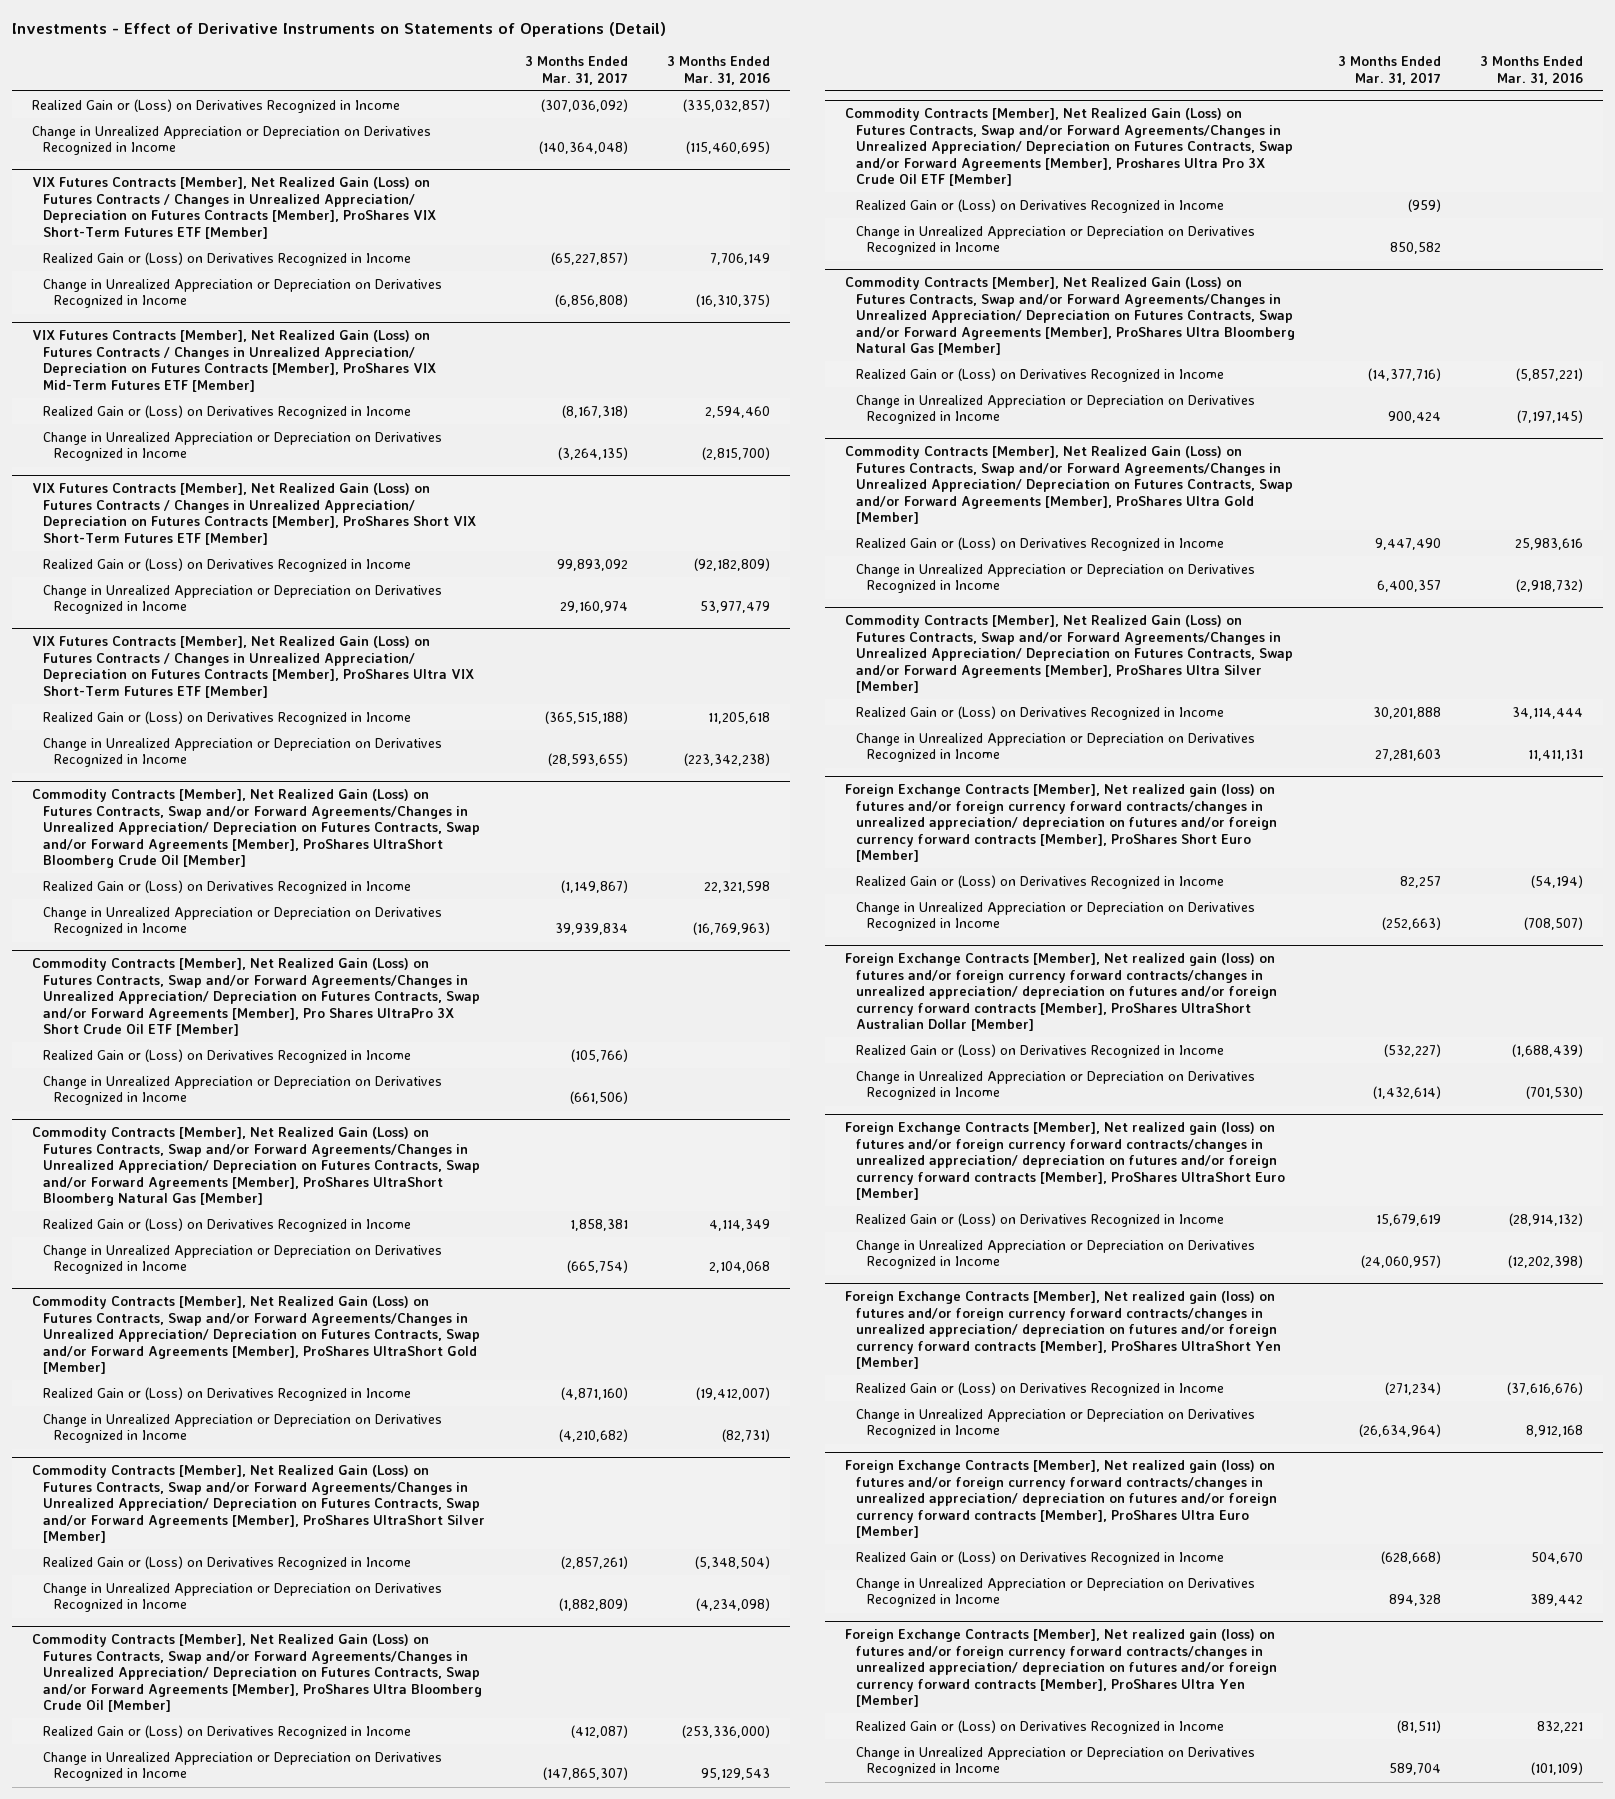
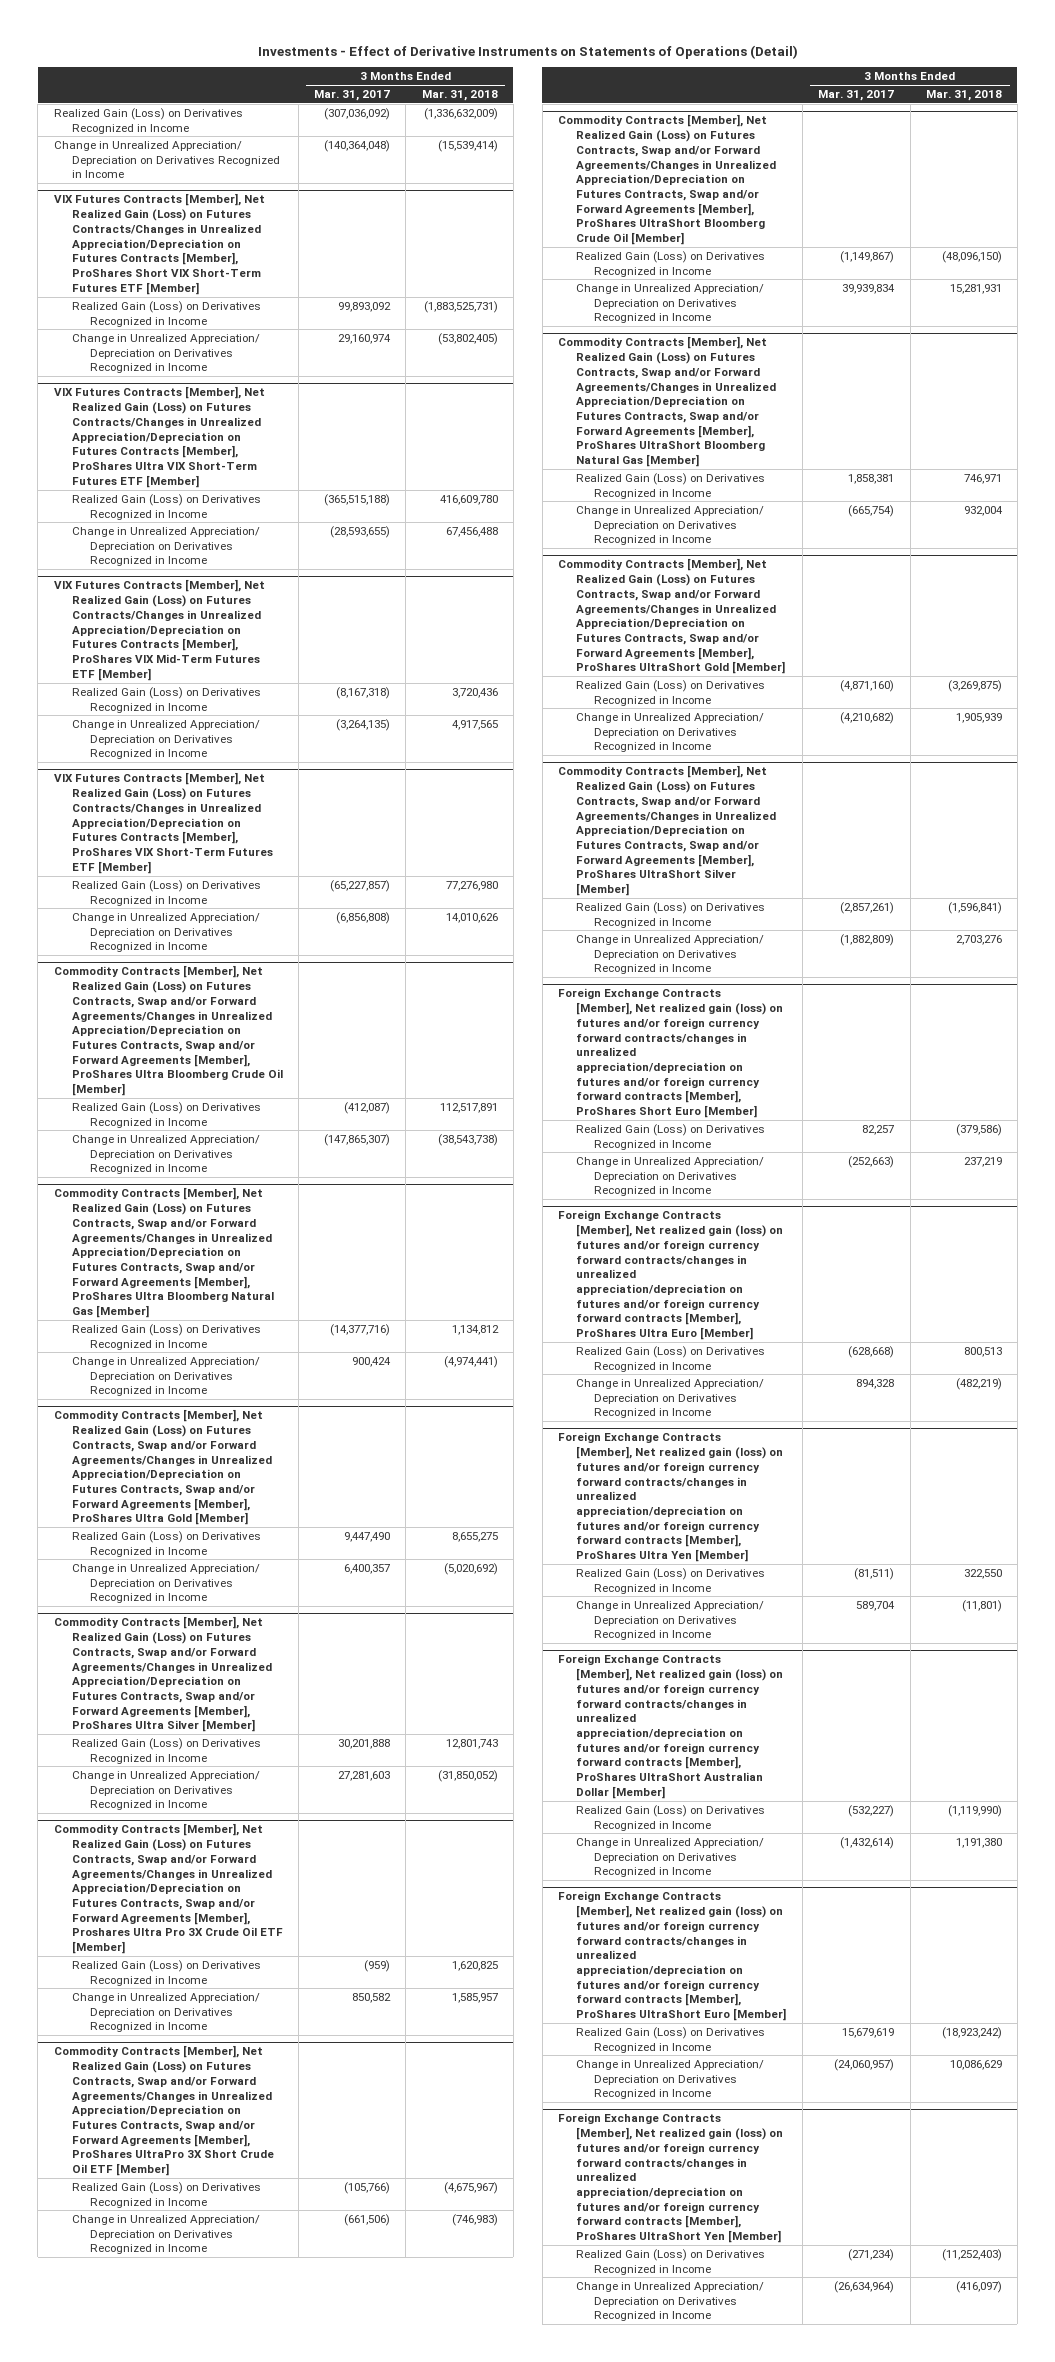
- | 3 Months Ended Mar. 31, 2017 | 3 Months Ended Mar. 31, 2016
+ | 3 Months Ended Mar. 31, 2017 | 3 Months Ended Mar. 31, 2018
- Realized Gain or (Loss) on Derivatives Recognized in Income | (307,036,092) | (335,032,857)
- Change in Unrealized Appreciation or Depreciation on Derivatives Recognized in Income | (140,364,048) | (115,460,695)
- VIX Futures Contracts [Member], Net Realized Gain (Loss) on Futures Contracts / Changes in Unrealized Appreciation/ Depreciation on Futures Contracts [Member], ProShares VIX Short-Term Futures ETF [Member]
- Realized Gain or (Loss) on Derivatives Recognized in Income | (65,227,857) | 7,706,149
- Change in Unrealized Appreciation or Depreciation on Derivatives Recognized in Income | (6,856,808) | (16,310,375)
- VIX Futures Contracts [Member], Net Realized Gain (Loss) on Futures Contracts / Changes in Unrealized Appreciation/ Depreciation on Futures Contracts [Member], ProShares VIX Mid-Term Futures ETF [Member]
- Realized Gain or (Loss) on Derivatives Recognized in Income | (8,167,318) | 2,594,460
- Change in Unrealized Appreciation or Depreciation on Derivatives Recognized in Income | (3,264,135) | (2,815,700)
- VIX Futures Contracts [Member], Net Realized Gain (Loss) on Futures Contracts / Changes in Unrealized Appreciation/ Depreciation on Futures Contracts [Member], ProShares Short VIX Short-Term Futures ETF [Member]
- Realized Gain or (Loss) on Derivatives Recognized in Income | 99,893,092 | (92,182,809)
- Change in Unrealized Appreciation or Depreciation on Derivatives Recognized in Income | 29,160,974 | 53,977,479
- VIX Futures Contracts [Member], Net Realized Gain (Loss) on Futures Contracts / Changes in Unrealized Appreciation/ Depreciation on Futures Contracts [Member], ProShares Ultra VIX Short-Term Futures ETF [Member]
- Realized Gain or (Loss) on Derivatives Recognized in Income | (365,515,188) | 11,205,618
- Change in Unrealized Appreciation or Depreciation on Derivatives Recognized in Income | (28,593,655) | (223,342,238)
- Commodity Contracts [Member], Net Realized Gain (Loss) on Futures Contracts, Swap and/or Forward Agreements/Changes in Unrealized Appreciation/ Depreciation on Futures Contracts, Swap and/or Forward Agreements [Member], ProShares UltraShort Bloomberg Crude Oil [Member]
- Realized Gain or (Loss) on Derivatives Recognized in Income | (1,149,867) | 22,321,598
- Change in Unrealized Appreciation or Depreciation on Derivatives Recognized in Income | 39,939,834 | (16,769,963)
- Commodity Contracts [Member], Net Realized Gain (Loss) on Futures Contracts, Swap and/or Forward Agreements/Changes in Unrealized Appreciation/ Depreciation on Futures Contracts, Swap and/or Forward Agreements [Member], Pro Shares UltraPro 3X Short Crude Oil ETF [Member]
- Realized Gain or (Loss) on Derivatives Recognized in Income | (105,766) |
- Change in Unrealized Appreciation or Depreciation on Derivatives Recognized in Income | (661,506) |
- Commodity Contracts [Member], Net Realized Gain (Loss) on Futures Contracts, Swap and/or Forward Agreements/Changes in Unrealized Appreciation/ Depreciation on Futures Contracts, Swap and/or Forward Agreements [Member], ProShares UltraShort Bloomberg Natural Gas [Member]
- Realized Gain or (Loss) on Derivatives Recognized in Income | 1,858,381 | 4,114,349
- Change in Unrealized Appreciation or Depreciation on Derivatives Recognized in Income | (665,754) | 2,104,068
- Commodity Contracts [Member], Net Realized Gain (Loss) on Futures Contracts, Swap and/or Forward Agreements/Changes in Unrealized Appreciation/ Depreciation on Futures Contracts, Swap and/or Forward Agreements [Member], ProShares UltraShort Gold [Member]
- Realized Gain or (Loss) on Derivatives Recognized in Income | (4,871,160) | (19,412,007)
- Change in Unrealized Appreciation or Depreciation on Derivatives Recognized in Income | (4,210,682) | (82,731)
- Commodity Contracts [Member], Net Realized Gain (Loss) on Futures Contracts, Swap and/or Forward Agreements/Changes in Unrealized Appreciation/ Depreciation on Futures Contracts, Swap and/or Forward Agreements [Member], ProShares UltraShort Silver [Member]
- Realized Gain or (Loss) on Derivatives Recognized in Income | (2,857,261) | (5,348,504)
- Change in Unrealized Appreciation or Depreciation on Derivatives Recognized in Income | (1,882,809) | (4,234,098)
- Commodity Contracts [Member], Net Realized Gain (Loss) on Futures Contracts, Swap and/or Forward Agreements/Changes in Unrealized Appreciation/ Depreciation on Futures Contracts, Swap and/or Forward Agreements [Member], ProShares Ultra Bloomberg Crude Oil [Member]
- Realized Gain or (Loss) on Derivatives Recognized in Income | (412,087) | (253,336,000)
- Change in Unrealized Appreciation or Depreciation on Derivatives Recognized in Income | (147,865,307) | 95,129,543
- Commodity Contracts [Member], Net Realized Gain (Loss) on Futures Contracts, Swap and/or Forward Agreements/Changes in Unrealized Appreciation/ Depreciation on Futures Contracts, Swap and/or Forward Agreements [Member], Proshares Ultra Pro 3X Crude Oil ETF [Member]
- Realized Gain or (Loss) on Derivatives Recognized in Income | (959) |
- Change in Unrealized Appreciation or Depreciation on Derivatives Recognized in Income | 850,582 |
- Commodity Contracts [Member], Net Realized Gain (Loss) on Futures Contracts, Swap and/or Forward Agreements/Changes in Unrealized Appreciation/ Depreciation on Futures Contracts, Swap and/or Forward Agreements [Member], ProShares Ultra Bloomberg Natural Gas [Member]
- Realized Gain or (Loss) on Derivatives Recognized in Income | (14,377,716) | (5,857,221)
- Change in Unrealized Appreciation or Depreciation on Derivatives Recognized in Income | 900,424 | (7,197,145)
- Commodity Contracts [Member], Net Realized Gain (Loss) on Futures Contracts, Swap and/or Forward Agreements/Changes in Unrealized Appreciation/ Depreciation on Futures Contracts, Swap and/or Forward Agreements [Member], ProShares Ultra Gold [Member]
- Realized Gain or (Loss) on Derivatives Recognized in Income | 9,447,490 | 25,983,616
- Change in Unrealized Appreciation or Depreciation on Derivatives Recognized in Income | 6,400,357 | (2,918,732)
- Commodity Contracts [Member], Net Realized Gain (Loss) on Futures Contracts, Swap and/or Forward Agreements/Changes in Unrealized Appreciation/ Depreciation on Futures Contracts, Swap and/or Forward Agreements [Member], ProShares Ultra Silver [Member]
- Realized Gain or (Loss) on Derivatives Recognized in Income | 30,201,888 | 34,114,444
- Change in Unrealized Appreciation or Depreciation on Derivatives Recognized in Income | 27,281,603 | 11,411,131
- Foreign Exchange Contracts [Member], Net realized gain (loss) on futures and/or foreign currency forward contracts/changes in unrealized appreciation/ depreciation on futures and/or foreign currency forward contracts [Member], ProShares Short Euro [Member]
- Realized Gain or (Loss) on Derivatives Recognized in Income | 82,257 | (54,194)
- Change in Unrealized Appreciation or Depreciation on Derivatives Recognized in Income | (252,663) | (708,507)
- Foreign Exchange Contracts [Member], Net realized gain (loss) on futures and/or foreign currency forward contracts/changes in unrealized appreciation/ depreciation on futures and/or foreign currency forward contracts [Member], ProShares UltraShort Australian Dollar [Member]
- Realized Gain or (Loss) on Derivatives Recognized in Income | (532,227) | (1,688,439)
- Change in Unrealized Appreciation or Depreciation on Derivatives Recognized in Income | (1,432,614) | (701,530)
- Foreign Exchange Contracts [Member], Net realized gain (loss) on futures and/or foreign currency forward contracts/changes in unrealized appreciation/ depreciation on futures and/or foreign currency forward contracts [Member], ProShares UltraShort Euro [Member]
- Realized Gain or (Loss) on Derivatives Recognized in Income | 15,679,619 | (28,914,132)
- Change in Unrealized Appreciation or Depreciation on Derivatives Recognized in Income | (24,060,957) | (12,202,398)
- Foreign Exchange Contracts [Member], Net realized gain (loss) on futures and/or foreign currency forward contracts/changes in unrealized appreciation/ depreciation on futures and/or foreign currency forward contracts [Member], ProShares UltraShort Yen [Member]
- Realized Gain or (Loss) on Derivatives Recognized in Income | (271,234) | (37,616,676)
- Change in Unrealized Appreciation or Depreciation on Derivatives Recognized in Income | (26,634,964) | 8,912,168
- Foreign Exchange Contracts [Member], Net realized gain (loss) on futures and/or foreign currency forward contracts/changes in unrealized appreciation/ depreciation on futures and/or foreign currency forward contracts [Member], ProShares Ultra Euro [Member]
- Realized Gain or (Loss) on Derivatives Recognized in Income | (628,668) | 504,670
- Change in Unrealized Appreciation or Depreciation on Derivatives Recognized in Income | 894,328 | 389,442
- Foreign Exchange Contracts [Member], Net realized gain (loss) on futures and/or foreign currency forward contracts/changes in unrealized appreciation/ depreciation on futures and/or foreign currency forward contracts [Member], ProShares Ultra Yen [Member]
- Realized Gain or (Loss) on Derivatives Recognized in Income | (81,511) | 832,221
- Change in Unrealized Appreciation or Depreciation on Derivatives Recognized in Income | 589,704 | (101,109)
+ Realized Gain (Loss) on Derivatives Recognized in Income | (307,036,092) | (1,336,632,009)
+ Change in Unrealized Appreciation/ Depreciation on Derivatives Recognized in Income | (140,364,048) | (15,539,414)
+ VIX Futures Contracts [Member], Net Realized Gain (Loss) on Futures Contracts/Changes in Unrealized Appreciation/Depreciation on Futures Contracts [Member], ProShares Short VIX Short-Term Futures ETF [Member]
+ Realized Gain (Loss) on Derivatives Recognized in Income | 99,893,092 | (1,883,525,731)
+ Change in Unrealized Appreciation/ Depreciation on Derivatives Recognized in Income | 29,160,974 | (53,802,405)
+ VIX Futures Contracts [Member], Net Realized Gain (Loss) on Futures Contracts/Changes in Unrealized Appreciation/Depreciation on Futures Contracts [Member], ProShares Ultra VIX Short-Term Futures ETF [Member]
+ Realized Gain (Loss) on Derivatives Recognized in Income | (365,515,188) | 416,609,780
+ Change in Unrealized Appreciation/ Depreciation on Derivatives Recognized in Income | (28,593,655) | 67,456,488
+ VIX Futures Contracts [Member], Net Realized Gain (Loss) on Futures Contracts/Changes in Unrealized Appreciation/Depreciation on Futures Contracts [Member], ProShares VIX Mid-Term Futures ETF [Member]
+ Realized Gain (Loss) on Derivatives Recognized in Income | (8,167,318) | 3,720,436
+ Change in Unrealized Appreciation/ Depreciation on Derivatives Recognized in Income | (3,264,135) | 4,917,565
+ VIX Futures Contracts [Member], Net Realized Gain (Loss) on Futures Contracts/Changes in Unrealized Appreciation/Depreciation on Futures Contracts [Member], ProShares VIX Short-Term Futures ETF [Member]
+ Realized Gain (Loss) on Derivatives Recognized in Income | (65,227,857) | 77,276,980
+ Change in Unrealized Appreciation/ Depreciation on Derivatives Recognized in Income | (6,856,808) | 14,010,626
+ Commodity Contracts [Member], Net Realized Gain (Loss) on Futures Contracts, Swap and/or Forward Agreements/Changes in Unrealized Appreciation/Depreciation on Futures Contracts, Swap and/or Forward Agreements [Member], ProShares Ultra Bloomberg Crude Oil [Member]
+ Realized Gain (Loss) on Derivatives Recognized in Income | (412,087) | 112,517,891
+ Change in Unrealized Appreciation/ Depreciation on Derivatives Recognized in Income | (147,865,307) | (38,543,738)
+ Commodity Contracts [Member], Net Realized Gain (Loss) on Futures Contracts, Swap and/or Forward Agreements/Changes in Unrealized Appreciation/Depreciation on Futures Contracts, Swap and/or Forward Agreements [Member], ProShares Ultra Bloomberg Natural Gas [Member]
+ Realized Gain (Loss) on Derivatives Recognized in Income | (14,377,716) | 1,134,812
+ Change in Unrealized Appreciation/ Depreciation on Derivatives Recognized in Income | 900,424 | (4,974,441)
+ Commodity Contracts [Member], Net Realized Gain (Loss) on Futures Contracts, Swap and/or Forward Agreements/Changes in Unrealized Appreciation/Depreciation on Futures Contracts, Swap and/or Forward Agreements [Member], ProShares Ultra Gold [Member]
+ Realized Gain (Loss) on Derivatives Recognized in Income | 9,447,490 | 8,655,275
+ Change in Unrealized Appreciation/ Depreciation on Derivatives Recognized in Income | 6,400,357 | (5,020,692)
+ Commodity Contracts [Member], Net Realized Gain (Loss) on Futures Contracts, Swap and/or Forward Agreements/Changes in Unrealized Appreciation/Depreciation on Futures Contracts, Swap and/or Forward Agreements [Member], ProShares Ultra Silver [Member]
+ Realized Gain (Loss) on Derivatives Recognized in Income | 30,201,888 | 12,801,743
+ Change in Unrealized Appreciation/ Depreciation on Derivatives Recognized in Income | 27,281,603 | (31,850,052)
+ Commodity Contracts [Member], Net Realized Gain (Loss) on Futures Contracts, Swap and/or Forward Agreements/Changes in Unrealized Appreciation/Depreciation on Futures Contracts, Swap and/or Forward Agreements [Member], Proshares Ultra Pro 3X Crude Oil ETF [Member]
+ Realized Gain (Loss) on Derivatives Recognized in Income | (959) | 1,620,825
+ Change in Unrealized Appreciation/ Depreciation on Derivatives Recognized in Income | 850,582 | 1,585,957
+ Commodity Contracts [Member], Net Realized Gain (Loss) on Futures Contracts, Swap and/or Forward Agreements/Changes in Unrealized Appreciation/Depreciation on Futures Contracts, Swap and/or Forward Agreements [Member], ProShares UltraPro 3X Short Crude Oil ETF [Member]
+ Realized Gain (Loss) on Derivatives Recognized in Income | (105,766) | (4,675,967)
+ Change in Unrealized Appreciation/ Depreciation on Derivatives Recognized in Income | (661,506) | (746,983)
+ Commodity Contracts [Member], Net Realized Gain (Loss) on Futures Contracts, Swap and/or Forward Agreements/Changes in Unrealized Appreciation/Depreciation on Futures Contracts, Swap and/or Forward Agreements [Member], ProShares UltraShort Bloomberg Crude Oil [Member]
+ Realized Gain (Loss) on Derivatives Recognized in Income | (1,149,867) | (48,096,150)
+ Change in Unrealized Appreciation/ Depreciation on Derivatives Recognized in Income | 39,939,834 | 15,281,931
+ Commodity Contracts [Member], Net Realized Gain (Loss) on Futures Contracts, Swap and/or Forward Agreements/Changes in Unrealized Appreciation/Depreciation on Futures Contracts, Swap and/or Forward Agreements [Member], ProShares UltraShort Bloomberg Natural Gas [Member]
+ Realized Gain (Loss) on Derivatives Recognized in Income | 1,858,381 | 746,971
+ Change in Unrealized Appreciation/ Depreciation on Derivatives Recognized in Income | (665,754) | 932,004
+ Commodity Contracts [Member], Net Realized Gain (Loss) on Futures Contracts, Swap and/or Forward Agreements/Changes in Unrealized Appreciation/Depreciation on Futures Contracts, Swap and/or Forward Agreements [Member], ProShares UltraShort Gold [Member]
+ Realized Gain (Loss) on Derivatives Recognized in Income | (4,871,160) | (3,269,875)
+ Change in Unrealized Appreciation/ Depreciation on Derivatives Recognized in Income | (4,210,682) | 1,905,939
+ Commodity Contracts [Member], Net Realized Gain (Loss) on Futures Contracts, Swap and/or Forward Agreements/Changes in Unrealized Appreciation/Depreciation on Futures Contracts, Swap and/or Forward Agreements [Member], ProShares UltraShort Silver [Member]
+ Realized Gain (Loss) on Derivatives Recognized in Income | (2,857,261) | (1,596,841)
+ Change in Unrealized Appreciation/ Depreciation on Derivatives Recognized in Income | (1,882,809) | 2,703,276
+ Foreign Exchange Contracts [Member], Net realized gain (loss) on futures and/or foreign currency forward contracts/changes in unrealized appreciation/depreciation on futures and/or foreign currency forward contracts [Member], ProShares Short Euro [Member]
+ Realized Gain (Loss) on Derivatives Recognized in Income | 82,257 | (379,586)
+ Change in Unrealized Appreciation/ Depreciation on Derivatives Recognized in Income | (252,663) | 237,219
+ Foreign Exchange Contracts [Member], Net realized gain (loss) on futures and/or foreign currency forward contracts/changes in unrealized appreciation/depreciation on futures and/or foreign currency forward contracts [Member], ProShares Ultra Euro [Member]
+ Realized Gain (Loss) on Derivatives Recognized in Income | (628,668) | 800,513
+ Change in Unrealized Appreciation/ Depreciation on Derivatives Recognized in Income | 894,328 | (482,219)
+ Foreign Exchange Contracts [Member], Net realized gain (loss) on futures and/or foreign currency forward contracts/changes in unrealized appreciation/depreciation on futures and/or foreign currency forward contracts [Member], ProShares Ultra Yen [Member]
+ Realized Gain (Loss) on Derivatives Recognized in Income | (81,511) | 322,550
+ Change in Unrealized Appreciation/ Depreciation on Derivatives Recognized in Income | 589,704 | (11,801)
+ Foreign Exchange Contracts [Member], Net realized gain (loss) on futures and/or foreign currency forward contracts/changes in unrealized appreciation/depreciation on futures and/or foreign currency forward contracts [Member], ProShares UltraShort Australian Dollar [Member]
+ Realized Gain (Loss) on Derivatives Recognized in Income | (532,227) | (1,119,990)
+ Change in Unrealized Appreciation/ Depreciation on Derivatives Recognized in Income | (1,432,614) | 1,191,380
+ Foreign Exchange Contracts [Member], Net realized gain (loss) on futures and/or foreign currency forward contracts/changes in unrealized appreciation/depreciation on futures and/or foreign currency forward contracts [Member], ProShares UltraShort Euro [Member]
+ Realized Gain (Loss) on Derivatives Recognized in Income | 15,679,619 | (18,923,242)
+ Change in Unrealized Appreciation/ Depreciation on Derivatives Recognized in Income | (24,060,957) | 10,086,629
+ Foreign Exchange Contracts [Member], Net realized gain (loss) on futures and/or foreign currency forward contracts/changes in unrealized appreciation/depreciation on futures and/or foreign currency forward contracts [Member], ProShares UltraShort Yen [Member]
+ Realized Gain (Loss) on Derivatives Recognized in Income | (271,234) | (11,252,403)
+ Change in Unrealized Appreciation/ Depreciation on Derivatives Recognized in Income | (26,634,964) | (416,097)

